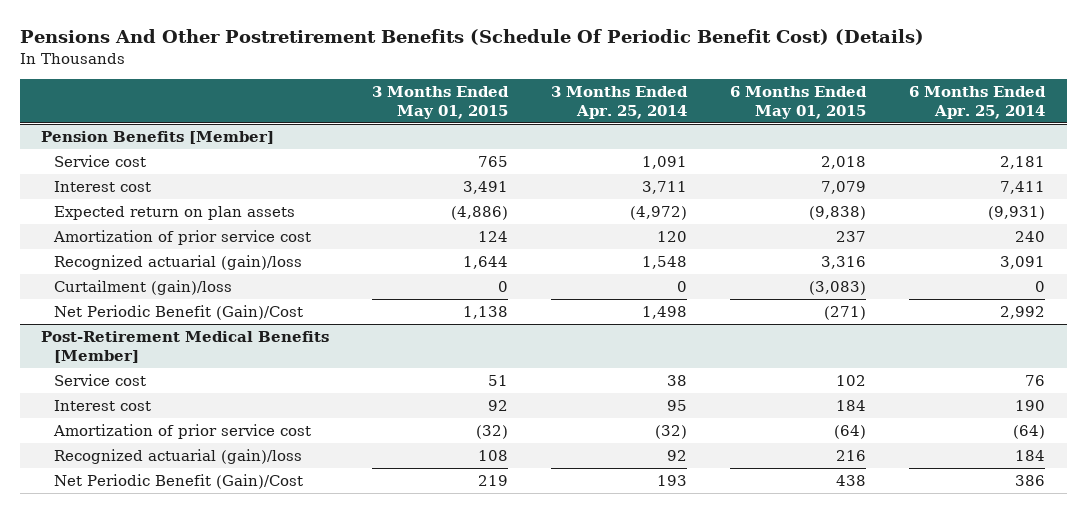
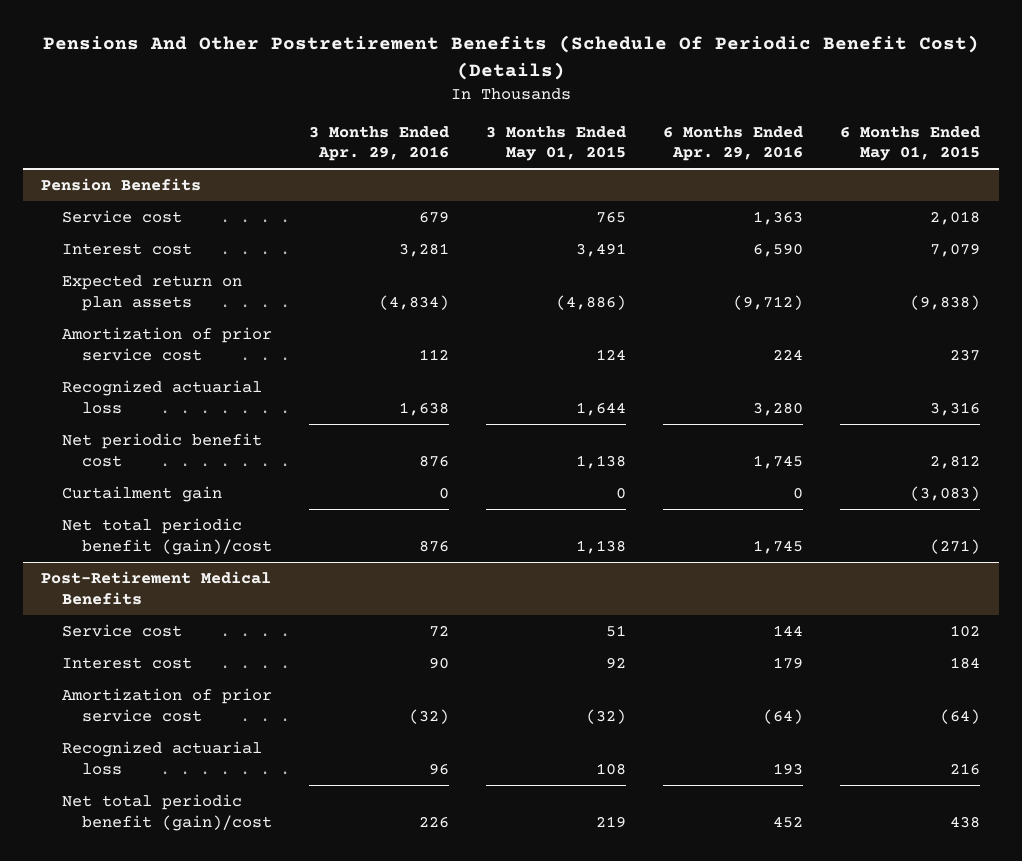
- | 3 Months Ended May 01, 2015 | 3 Months Ended Apr. 25, 2014 | 6 Months Ended May 01, 2015 | 6 Months Ended Apr. 25, 2014
+ | 3 Months Ended Apr. 29, 2016 | 3 Months Ended May 01, 2015 | 6 Months Ended Apr. 29, 2016 | 6 Months Ended May 01, 2015
- Pension Benefits [Member]
+ Pension Benefits
- Recognized actuarial (gain)/loss | 1,644 | 1,548 | 3,316 | 3,091
- Curtailment (gain)/loss | 0 | 0 | (3,083) | 0
- Net Periodic Benefit (Gain)/Cost | 1,138 | 1,498 | (271) | 2,992
- Post-Retirement Medical Benefits [Member]
+ Recognized actuarial loss | 1,638 | 1,644 | 3,280 | 3,316
+ Net periodic benefit cost | 876 | 1,138 | 1,745 | 2,812
+ Curtailment gain | 0 | 0 | 0 | (3,083)
+ Net total periodic benefit (gain)/cost | 876 | 1,138 | 1,745 | (271)
+ Post-Retirement Medical Benefits
- Recognized actuarial (gain)/loss | 108 | 92 | 216 | 184
- Net Periodic Benefit (Gain)/Cost | 219 | 193 | 438 | 386
+ Recognized actuarial loss | 96 | 108 | 193 | 216
+ Net total periodic benefit (gain)/cost | 226 | 219 | 452 | 438

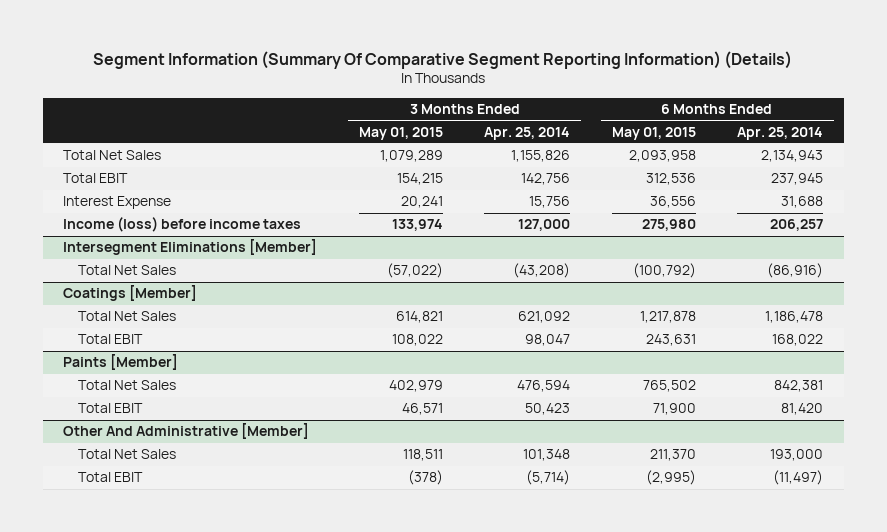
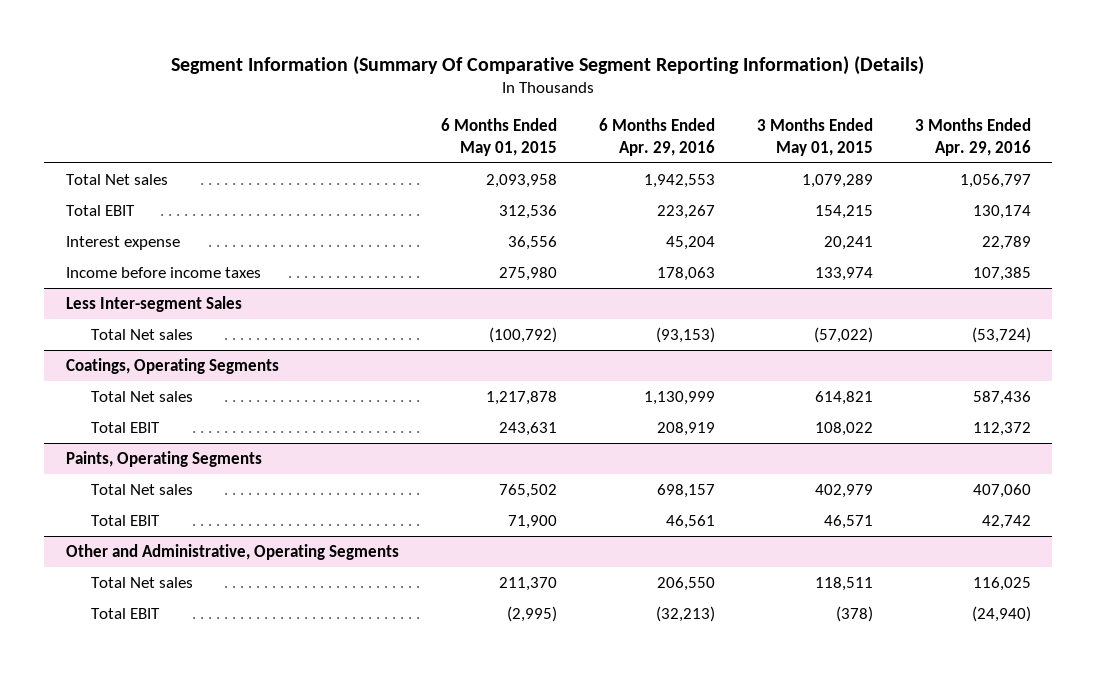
- | 3 Months Ended May 01, 2015 | 3 Months Ended Apr. 25, 2014 | 6 Months Ended May 01, 2015 | 6 Months Ended Apr. 25, 2014
+ | 6 Months Ended May 01, 2015 | 6 Months Ended Apr. 29, 2016 | 3 Months Ended May 01, 2015 | 3 Months Ended Apr. 29, 2016
- Total Net Sales | 1,079,289 | 1,155,826 | 2,093,958 | 2,134,943
+ Total Net sales | 2,093,958 | 1,942,553 | 1,079,289 | 1,056,797
- Interest Expense | 20,241 | 15,756 | 36,556 | 31,688
- Income (loss) before income taxes | 133,974 | 127,000 | 275,980 | 206,257
- Intersegment Eliminations [Member]
- Total Net Sales | (57,022) | (43,208) | (100,792) | (86,916)
- Coatings [Member]
- Total Net Sales | 614,821 | 621,092 | 1,217,878 | 1,186,478
+ Interest expense | 36,556 | 45,204 | 20,241 | 22,789
+ Income before income taxes | 275,980 | 178,063 | 133,974 | 107,385
+ Less Inter-segment Sales
+ Total Net sales | (100,792) | (93,153) | (57,022) | (53,724)
+ Coatings, Operating Segments
+ Total Net sales | 1,217,878 | 1,130,999 | 614,821 | 587,436
- Paints [Member]
- Total Net Sales | 402,979 | 476,594 | 765,502 | 842,381
+ Paints, Operating Segments
+ Total Net sales | 765,502 | 698,157 | 402,979 | 407,060
- Other And Administrative [Member]
- Total Net Sales | 118,511 | 101,348 | 211,370 | 193,000
+ Other and Administrative, Operating Segments
+ Total Net sales | 211,370 | 206,550 | 118,511 | 116,025

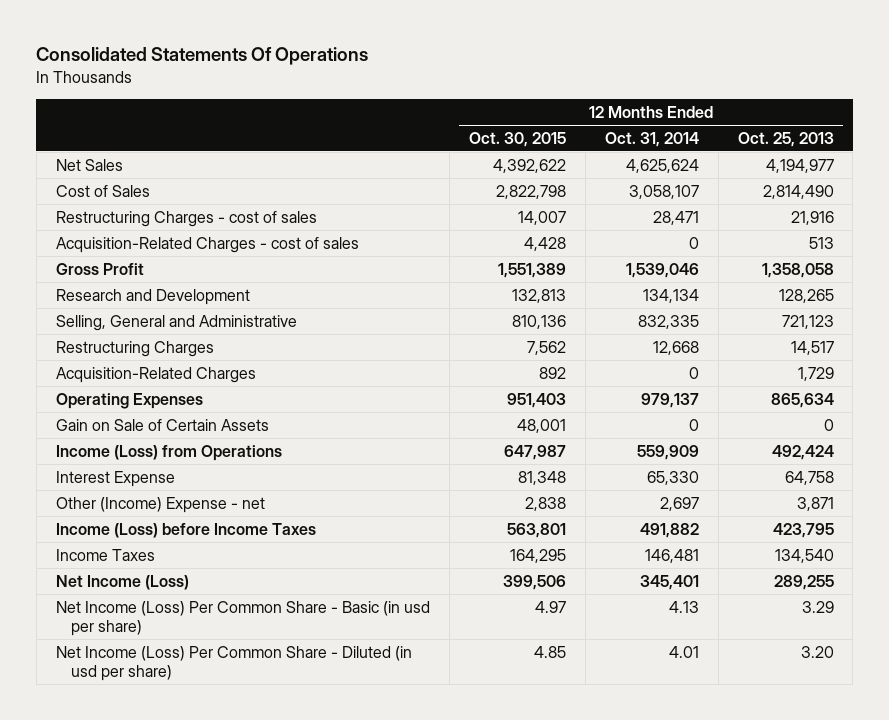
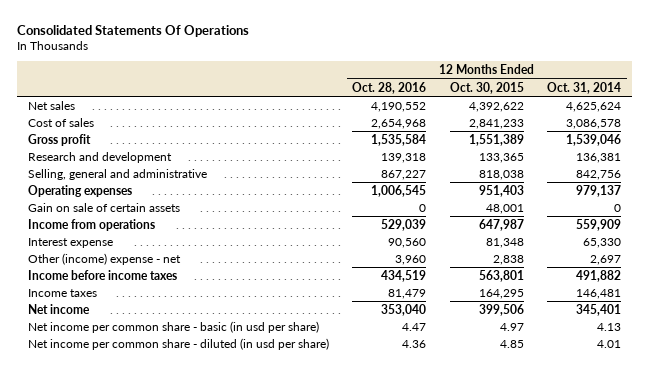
- | 12 Months Ended Oct. 30, 2015 | 12 Months Ended Oct. 31, 2014 | 12 Months Ended Oct. 25, 2013
+ | 12 Months Ended Oct. 28, 2016 | 12 Months Ended Oct. 30, 2015 | 12 Months Ended Oct. 31, 2014
- Net Sales | 4,392,622 | 4,625,624 | 4,194,977
- Cost of Sales | 2,822,798 | 3,058,107 | 2,814,490
- Restructuring Charges - cost of sales | 14,007 | 28,471 | 21,916
- Acquisition-Related Charges - cost of sales | 4,428 | 0 | 513
- Gross Profit | 1,551,389 | 1,539,046 | 1,358,058
- Research and Development | 132,813 | 134,134 | 128,265
- Selling, General and Administrative | 810,136 | 832,335 | 721,123
- Restructuring Charges | 7,562 | 12,668 | 14,517
- Acquisition-Related Charges | 892 | 0 | 1,729
- Operating Expenses | 951,403 | 979,137 | 865,634
- Gain on Sale of Certain Assets | 48,001 | 0 | 0
- Income (Loss) from Operations | 647,987 | 559,909 | 492,424
- Interest Expense | 81,348 | 65,330 | 64,758
- Other (Income) Expense - net | 2,838 | 2,697 | 3,871
- Income (Loss) before Income Taxes | 563,801 | 491,882 | 423,795
- Income Taxes | 164,295 | 146,481 | 134,540
- Net Income (Loss) | 399,506 | 345,401 | 289,255
- Net Income (Loss) Per Common Share - Basic (in usd per share) | 4.97 | 4.13 | 3.29
- Net Income (Loss) Per Common Share - Diluted (in usd per share) | 4.85 | 4.01 | 3.20
+ Net sales | 4,190,552 | 4,392,622 | 4,625,624
+ Cost of sales | 2,654,968 | 2,841,233 | 3,086,578
+ Gross profit | 1,535,584 | 1,551,389 | 1,539,046
+ Research and development | 139,318 | 133,365 | 136,381
+ Selling, general and administrative | 867,227 | 818,038 | 842,756
+ Operating expenses | 1,006,545 | 951,403 | 979,137
+ Gain on sale of certain assets | 0 | 48,001 | 0
+ Income from operations | 529,039 | 647,987 | 559,909
+ Interest expense | 90,560 | 81,348 | 65,330
+ Other (income) expense - net | 3,960 | 2,838 | 2,697
+ Income before income taxes | 434,519 | 563,801 | 491,882
+ Income taxes | 81,479 | 164,295 | 146,481
+ Net income | 353,040 | 399,506 | 345,401
+ Net income per common share - basic (in usd per share) | 4.47 | 4.97 | 4.13
+ Net income per common share - diluted (in usd per share) | 4.36 | 4.85 | 4.01

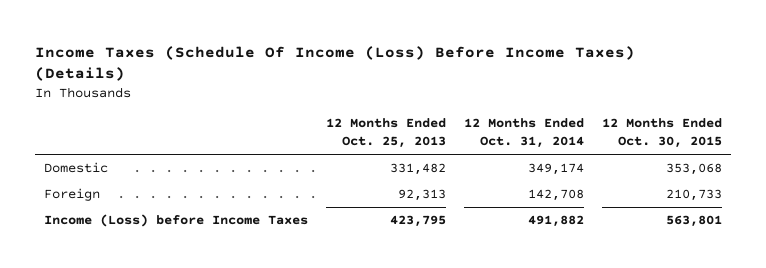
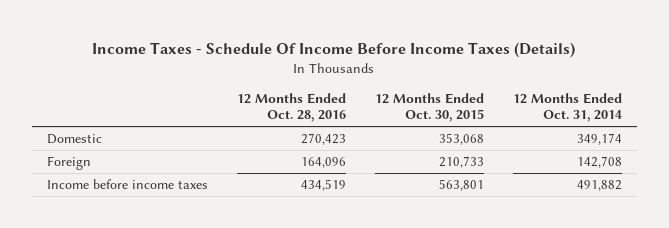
- Income Taxes (Schedule Of Income (Loss) Before Income Taxes) (Details)
+ Income Taxes - Schedule Of Income Before Income Taxes (Details)
- | 12 Months Ended Oct. 25, 2013 | 12 Months Ended Oct. 31, 2014 | 12 Months Ended Oct. 30, 2015
+ | 12 Months Ended Oct. 28, 2016 | 12 Months Ended Oct. 30, 2015 | 12 Months Ended Oct. 31, 2014
- Income (Loss) before Income Taxes | 423,795 | 491,882 | 563,801
+ Income before income taxes | 434,519 | 563,801 | 491,882

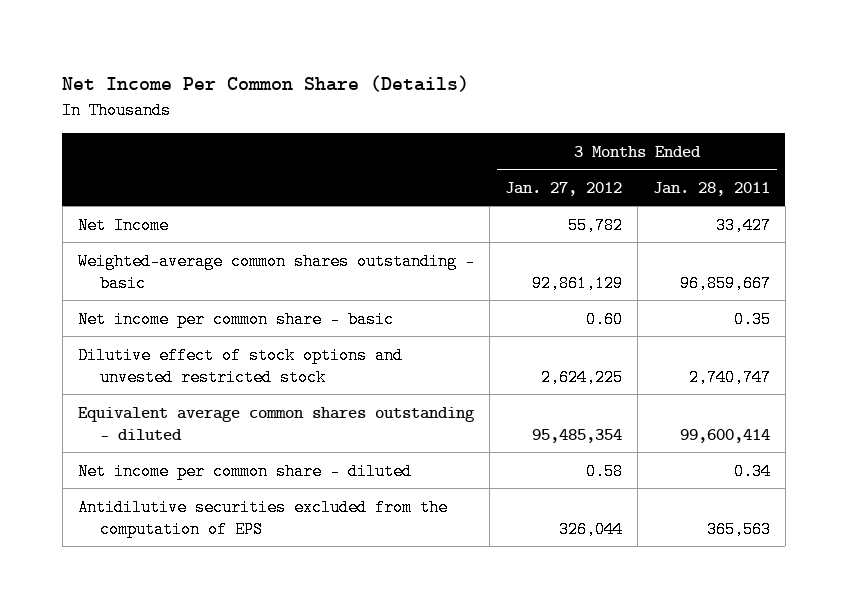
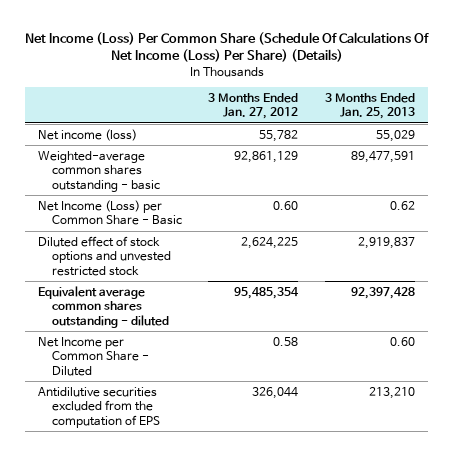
- Net Income Per Common Share (Details)
+ Net Income (Loss) Per Common Share (Schedule Of Calculations Of Net Income (Loss) Per Share) (Details)
- | 3 Months Ended Jan. 27, 2012 | 3 Months Ended Jan. 28, 2011
+ | 3 Months Ended Jan. 27, 2012 | 3 Months Ended Jan. 25, 2013
- Net Income | 55,782 | 33,427
+ Net income (loss) | 55,782 | 55,029
- Net income per common share - basic | 0.60 | 0.35
- Dilutive effect of stock options and unvested restricted stock | 2,624,225 | 2,740,747
+ Net Income (Loss) per Common Share - Basic | 0.60 | 0.62
+ Diluted effect of stock options and unvested restricted stock | 2,624,225 | 2,919,837
- Net income per common share - diluted | 0.58 | 0.34
+ Net Income per Common Share - Diluted | 0.58 | 0.60

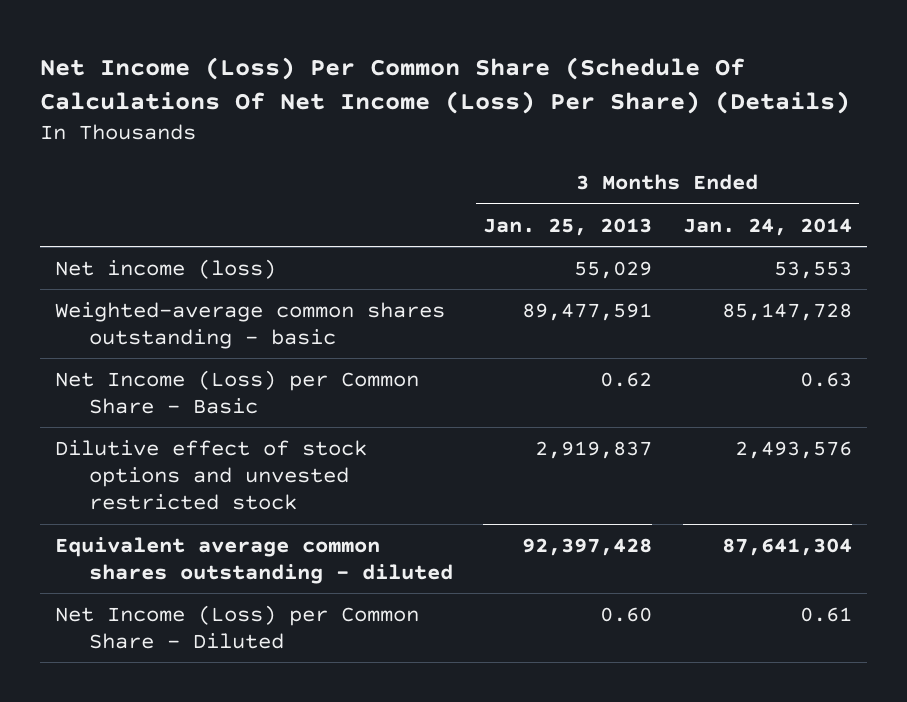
- | 3 Months Ended Jan. 27, 2012 | 3 Months Ended Jan. 25, 2013
+ | 3 Months Ended Jan. 25, 2013 | 3 Months Ended Jan. 24, 2014
- Diluted effect of stock options and unvested restricted stock | 2,624,225 | 2,919,837
+ Dilutive effect of stock options and unvested restricted stock | 2,919,837 | 2,493,576
- Net Income per Common Share - Diluted | 0.58 | 0.60
- Antidilutive securities excluded from the computation of EPS | 326,044 | 213,210
+ Net Income (Loss) per Common Share - Diluted | 0.60 | 0.61

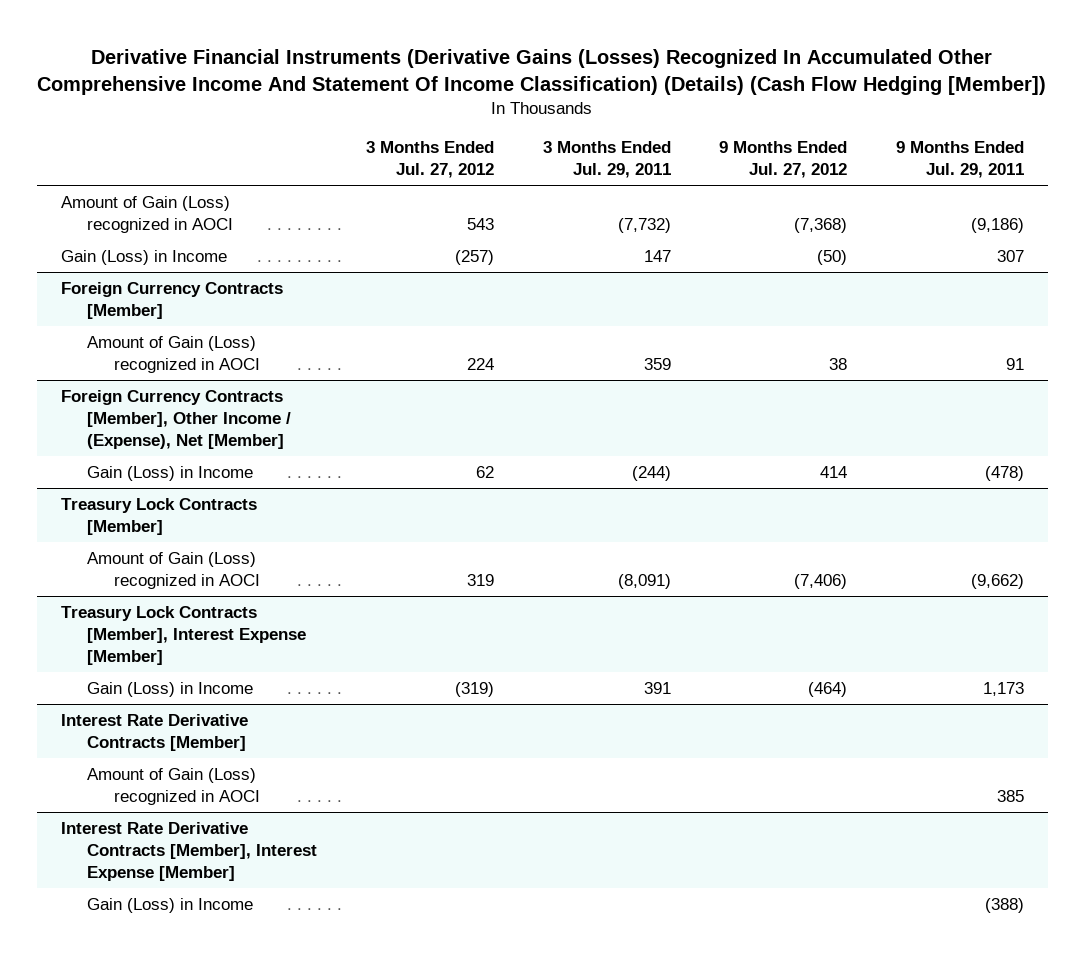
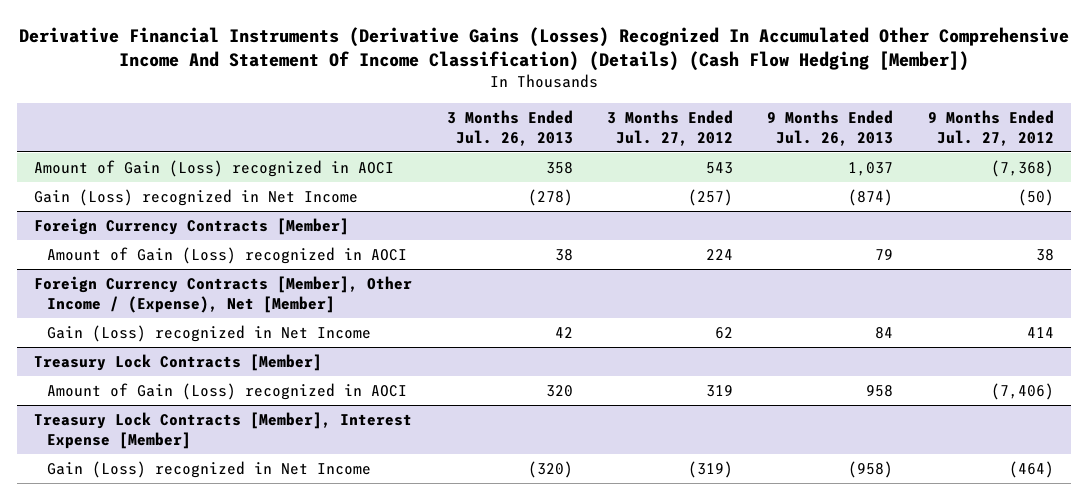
- | 3 Months Ended Jul. 27, 2012 | 3 Months Ended Jul. 29, 2011 | 9 Months Ended Jul. 27, 2012 | 9 Months Ended Jul. 29, 2011
+ | 3 Months Ended Jul. 26, 2013 | 3 Months Ended Jul. 27, 2012 | 9 Months Ended Jul. 26, 2013 | 9 Months Ended Jul. 27, 2012
- Gain (Loss) in Income | (257) | 147 | (50) | 307
+ Gain (Loss) recognized in Net Income | (278) | (257) | (874) | (50)
@ Foreign Currency Contracts [Member], Other Income / (Expense), Net [Member]
- Gain (Loss) in Income | 62 | (244) | 414 | (478)
+ Gain (Loss) recognized in Net Income | 42 | 62 | 84 | 414
@ Treasury Lock Contracts [Member], Interest Expense [Member]
- Gain (Loss) in Income | (319) | 391 | (464) | 1,173
- Interest Rate Derivative Contracts [Member]
- Amount of Gain (Loss) recognized in AOCI | | | | 385
- Interest Rate Derivative Contracts [Member], Interest Expense [Member]
- Gain (Loss) in Income | | | | (388)
@ Treasury Lock Contracts [Member], Interest Expense [Member]
+ Gain (Loss) recognized in Net Income | (320) | (319) | (958) | (464)

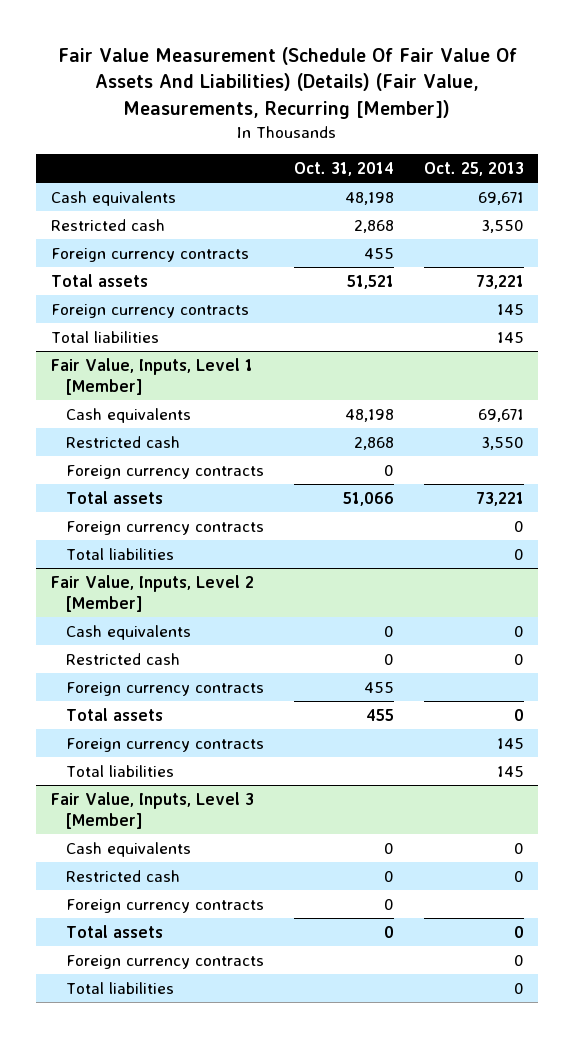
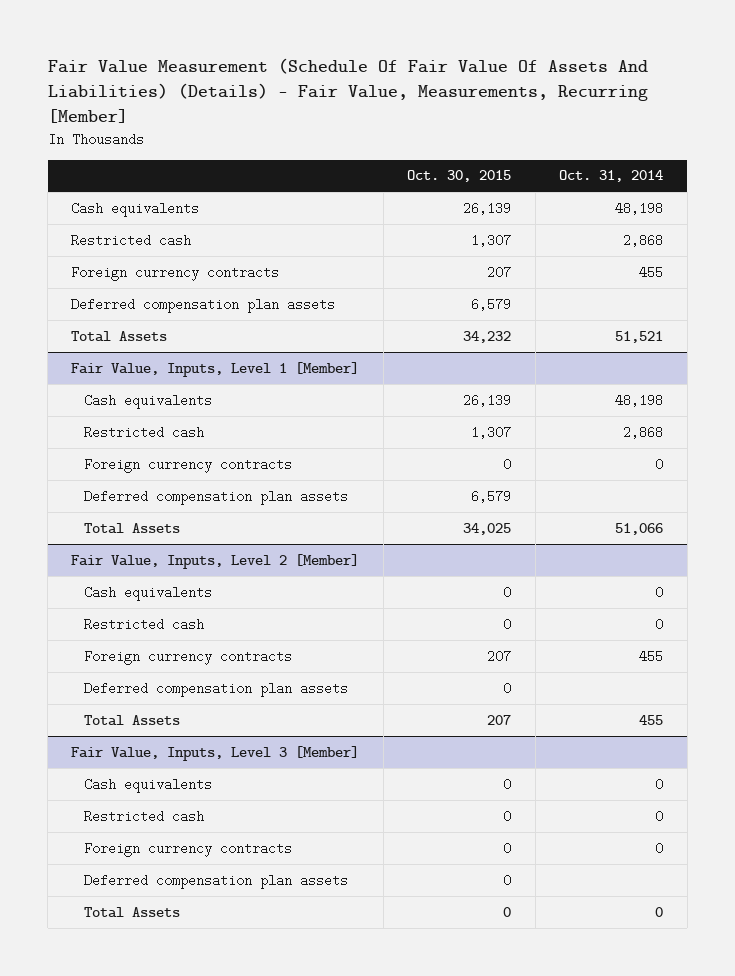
- Fair Value Measurement (Schedule Of Fair Value Of Assets And Liabilities) (Details) (Fair Value, Measurements, Recurring [Member])
+ Fair Value Measurement (Schedule Of Fair Value Of Assets And Liabilities) (Details) - Fair Value, Measurements, Recurring [Member]
- | Oct. 31, 2014 | Oct. 25, 2013
+ | Oct. 30, 2015 | Oct. 31, 2014
- Total assets | 51,521 | 73,221
- Foreign currency contracts | | 145
- Total liabilities | | 145
+ Deferred compensation plan assets | 6,579 |
+ Total Assets | 34,232 | 51,521
@ Fair Value, Inputs, Level 1 [Member]
- Total assets | 51,066 | 73,221
- Foreign currency contracts | | 0
- Total liabilities | | 0
+ Deferred compensation plan assets | 6,579 |
+ Total Assets | 34,025 | 51,066
@ Fair Value, Inputs, Level 2 [Member]
- Total assets | 455 | 0
- Foreign currency contracts | | 145
- Total liabilities | | 145
+ Deferred compensation plan assets | 0 |
+ Total Assets | 207 | 455
@ Fair Value, Inputs, Level 3 [Member]
- Total assets | 0 | 0
- Foreign currency contracts | | 0
- Total liabilities | | 0
+ Deferred compensation plan assets | 0 |
+ Total Assets | 0 | 0

